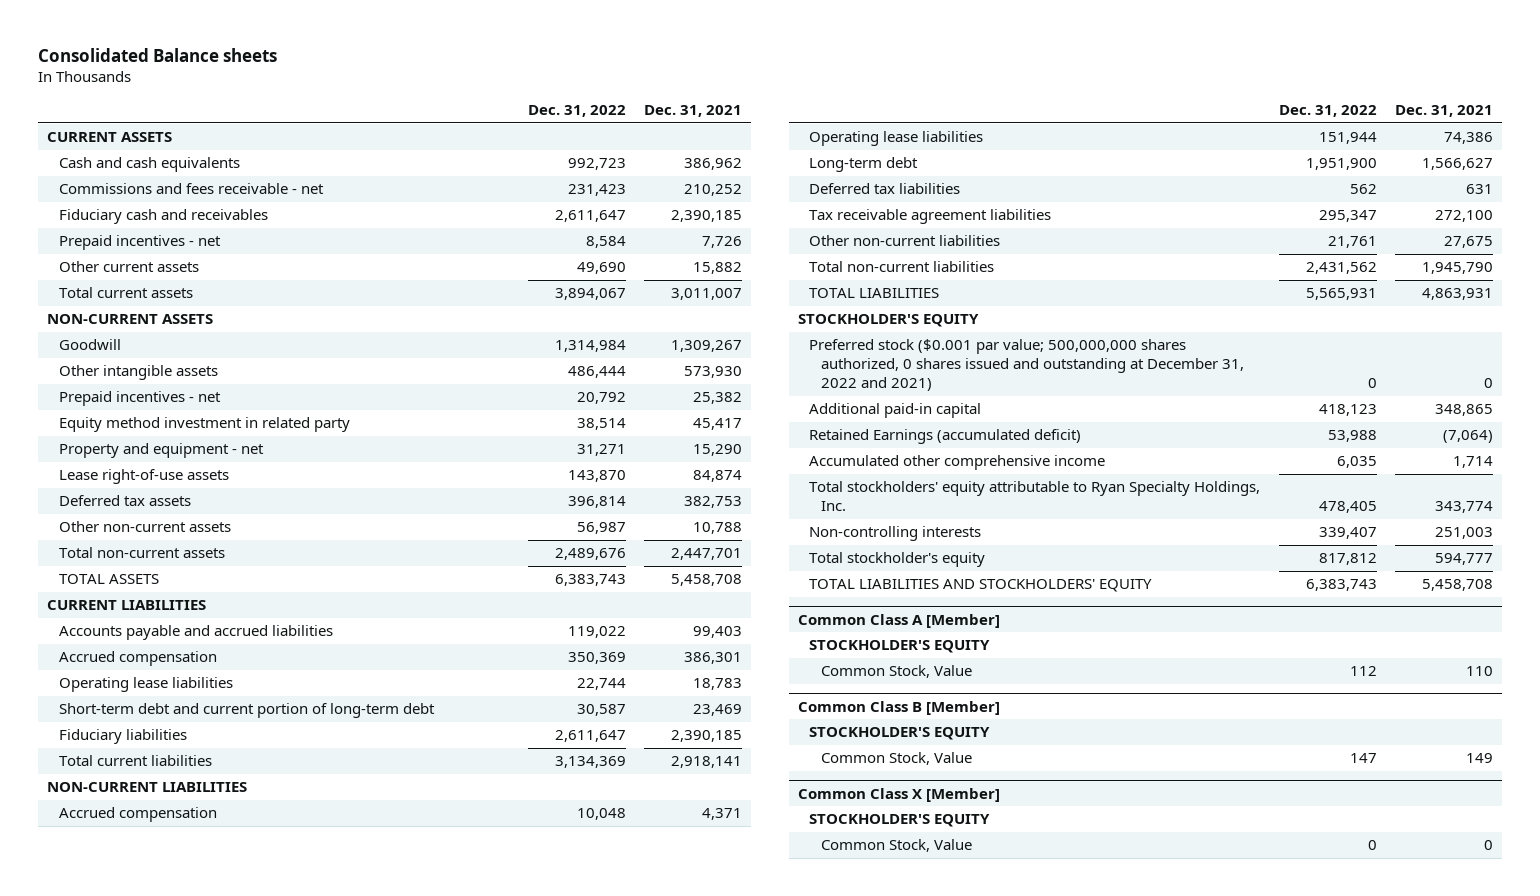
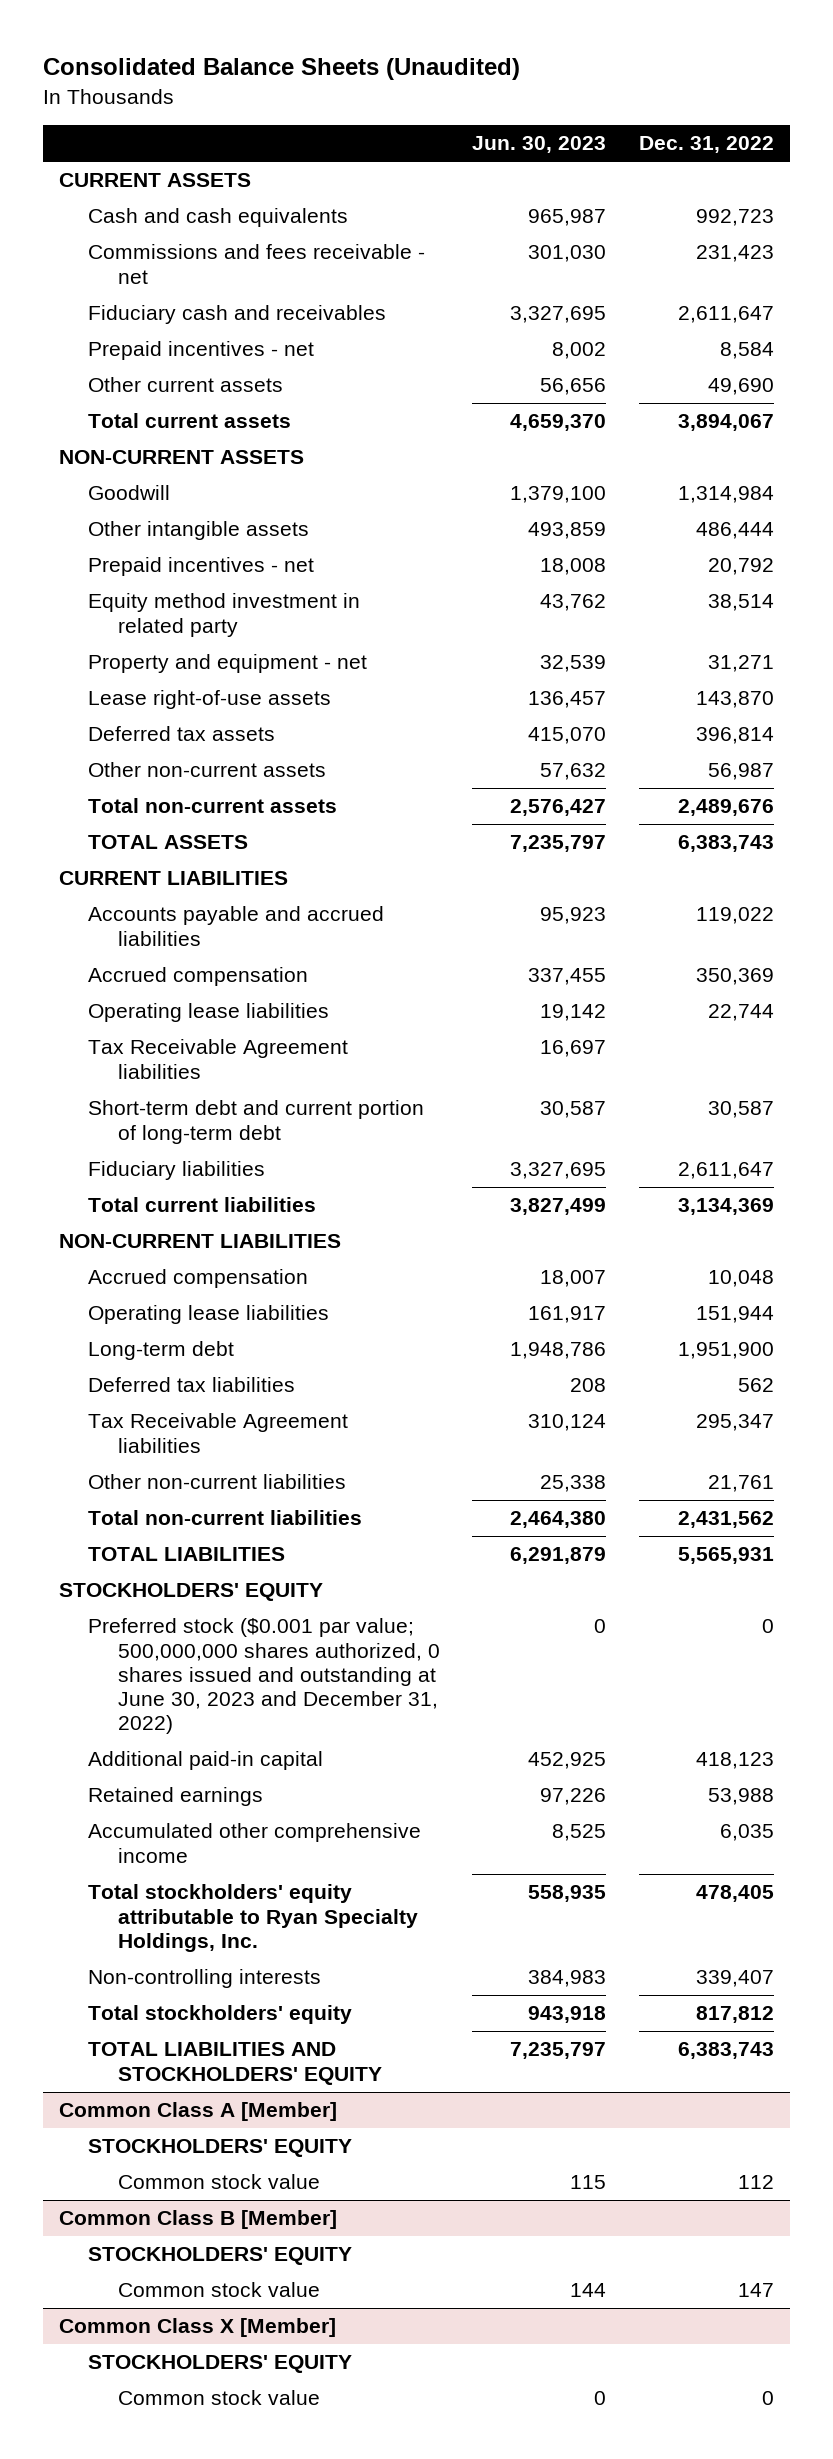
- Consolidated Balance sheets
+ Consolidated Balance Sheets (Unaudited)
- | Dec. 31, 2022 | Dec. 31, 2021
+ | Jun. 30, 2023 | Dec. 31, 2022
+ Tax Receivable Agreement liabilities | 16,697 |
- Tax receivable agreement liabilities | 295,347 | 272,100
+ Tax Receivable Agreement liabilities | 310,124 | 295,347
- STOCKHOLDER'S EQUITY
- Preferred stock ($0.001 par value; 500,000,000 shares authorized, 0 shares issued and outstanding at December 31, 2022 and 2021) | 0 | 0
+ STOCKHOLDERS' EQUITY
+ Preferred stock ($0.001 par value; 500,000,000 shares authorized, 0 shares issued and outstanding at June 30, 2023 and December 31, 2022) | 0 | 0
- Retained Earnings (accumulated deficit) | 53,988 | (7,064)
+ Retained earnings | 97,226 | 53,988
- Total stockholder's equity | 817,812 | 594,777
+ Total stockholders' equity | 943,918 | 817,812
@ Common Class A [Member]
- STOCKHOLDER'S EQUITY
- Common Stock, Value | 112 | 110
+ STOCKHOLDERS' EQUITY
+ Common stock value | 115 | 112
@ Common Class B [Member]
- STOCKHOLDER'S EQUITY
- Common Stock, Value | 147 | 149
+ STOCKHOLDERS' EQUITY
+ Common stock value | 144 | 147
@ Common Class X [Member]
- STOCKHOLDER'S EQUITY
- Common Stock, Value | 0 | 0
+ STOCKHOLDERS' EQUITY
+ Common stock value | 0 | 0

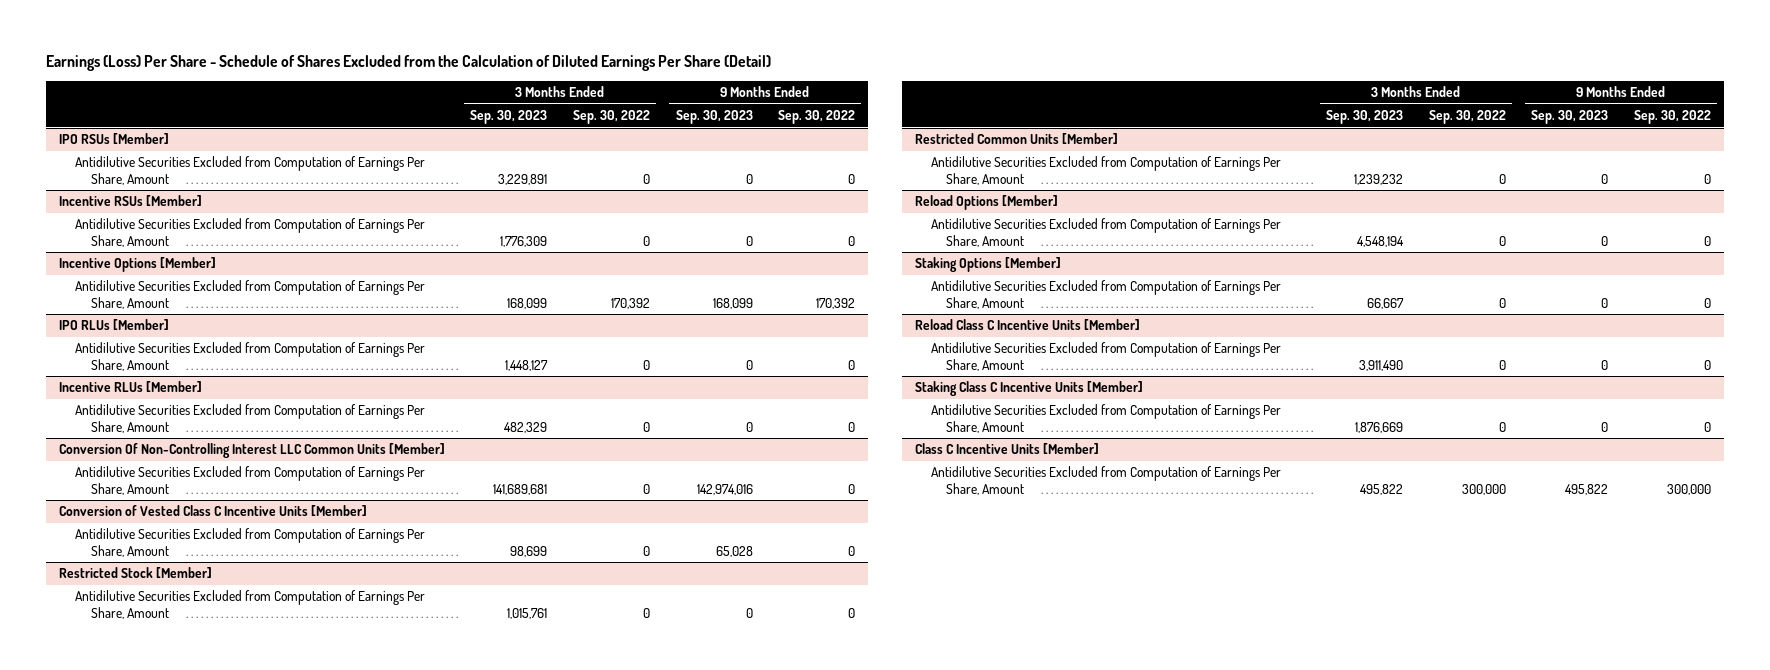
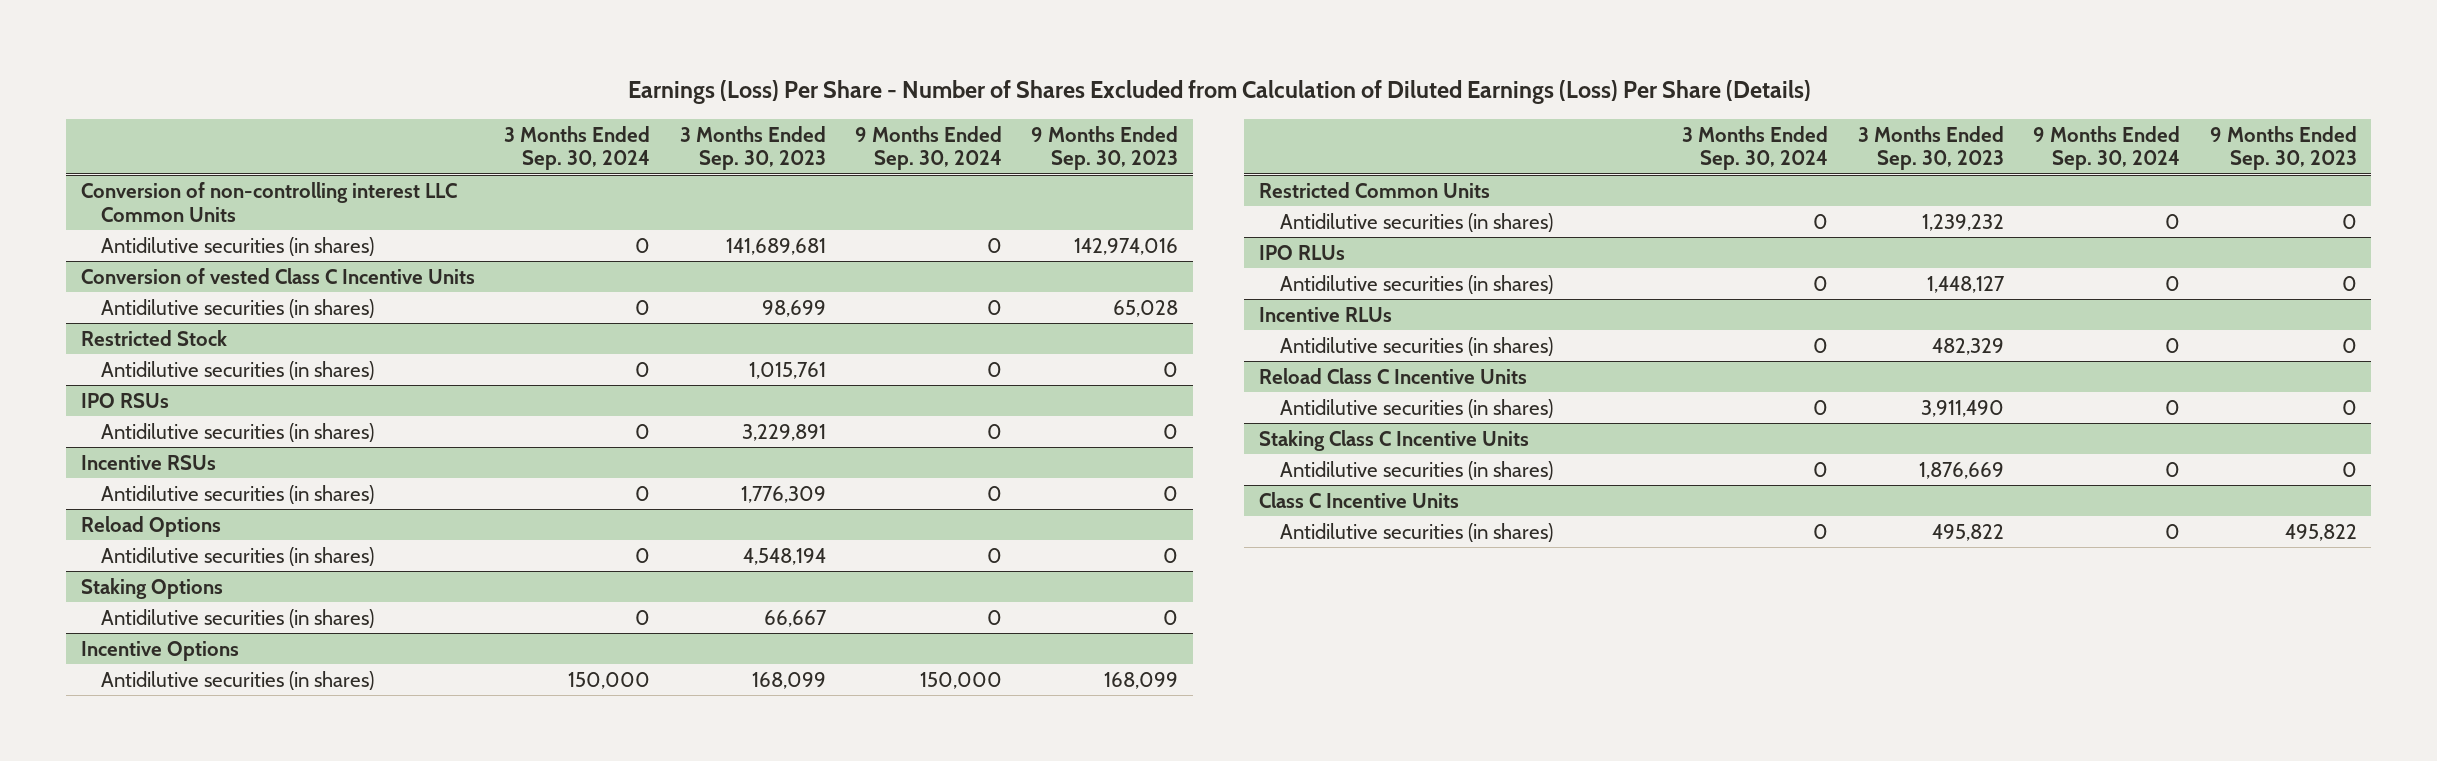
- Earnings (Loss) Per Share - Schedule of Shares Excluded from the Calculation of Diluted Earnings Per Share (Detail)
+ Earnings (Loss) Per Share - Number of Shares Excluded from Calculation of Diluted Earnings (Loss) Per Share (Details)
- | 3 Months Ended Sep. 30, 2023 | 3 Months Ended Sep. 30, 2022 | 9 Months Ended Sep. 30, 2023 | 9 Months Ended Sep. 30, 2022
+ | 3 Months Ended Sep. 30, 2024 | 3 Months Ended Sep. 30, 2023 | 9 Months Ended Sep. 30, 2024 | 9 Months Ended Sep. 30, 2023
- IPO RSUs [Member]
- Antidilutive Securities Excluded from Computation of Earnings Per Share, Amount | 3,229,891 | 0 | 0 | 0
- Incentive RSUs [Member]
- Antidilutive Securities Excluded from Computation of Earnings Per Share, Amount | 1,776,309 | 0 | 0 | 0
- Incentive Options [Member]
- Antidilutive Securities Excluded from Computation of Earnings Per Share, Amount | 168,099 | 170,392 | 168,099 | 170,392
- IPO RLUs [Member]
- Antidilutive Securities Excluded from Computation of Earnings Per Share, Amount | 1,448,127 | 0 | 0 | 0
- Incentive RLUs [Member]
- Antidilutive Securities Excluded from Computation of Earnings Per Share, Amount | 482,329 | 0 | 0 | 0
- Conversion Of Non-Controlling Interest LLC Common Units [Member]
- Antidilutive Securities Excluded from Computation of Earnings Per Share, Amount | 141,689,681 | 0 | 142,974,016 | 0
- Conversion of Vested Class C Incentive Units [Member]
- Antidilutive Securities Excluded from Computation of Earnings Per Share, Amount | 98,699 | 0 | 65,028 | 0
- Restricted Stock [Member]
- Antidilutive Securities Excluded from Computation of Earnings Per Share, Amount | 1,015,761 | 0 | 0 | 0
- Restricted Common Units [Member]
- Antidilutive Securities Excluded from Computation of Earnings Per Share, Amount | 1,239,232 | 0 | 0 | 0
- Reload Options [Member]
- Antidilutive Securities Excluded from Computation of Earnings Per Share, Amount | 4,548,194 | 0 | 0 | 0
- Staking Options [Member]
- Antidilutive Securities Excluded from Computation of Earnings Per Share, Amount | 66,667 | 0 | 0 | 0
- Reload Class C Incentive Units [Member]
- Antidilutive Securities Excluded from Computation of Earnings Per Share, Amount | 3,911,490 | 0 | 0 | 0
- Staking Class C Incentive Units [Member]
- Antidilutive Securities Excluded from Computation of Earnings Per Share, Amount | 1,876,669 | 0 | 0 | 0
- Class C Incentive Units [Member]
- Antidilutive Securities Excluded from Computation of Earnings Per Share, Amount | 495,822 | 300,000 | 495,822 | 300,000
+ Conversion of non-controlling interest LLC Common Units
+ Antidilutive securities (in shares) | 0 | 141,689,681 | 0 | 142,974,016
+ Conversion of vested Class C Incentive Units
+ Antidilutive securities (in shares) | 0 | 98,699 | 0 | 65,028
+ Restricted Stock
+ Antidilutive securities (in shares) | 0 | 1,015,761 | 0 | 0
+ IPO RSUs
+ Antidilutive securities (in shares) | 0 | 3,229,891 | 0 | 0
+ Incentive RSUs
+ Antidilutive securities (in shares) | 0 | 1,776,309 | 0 | 0
+ Reload Options
+ Antidilutive securities (in shares) | 0 | 4,548,194 | 0 | 0
+ Staking Options
+ Antidilutive securities (in shares) | 0 | 66,667 | 0 | 0
+ Incentive Options
+ Antidilutive securities (in shares) | 150,000 | 168,099 | 150,000 | 168,099
+ Restricted Common Units
+ Antidilutive securities (in shares) | 0 | 1,239,232 | 0 | 0
+ IPO RLUs
+ Antidilutive securities (in shares) | 0 | 1,448,127 | 0 | 0
+ Incentive RLUs
+ Antidilutive securities (in shares) | 0 | 482,329 | 0 | 0
+ Reload Class C Incentive Units
+ Antidilutive securities (in shares) | 0 | 3,911,490 | 0 | 0
+ Staking Class C Incentive Units
+ Antidilutive securities (in shares) | 0 | 1,876,669 | 0 | 0
+ Class C Incentive Units
+ Antidilutive securities (in shares) | 0 | 495,822 | 0 | 495,822

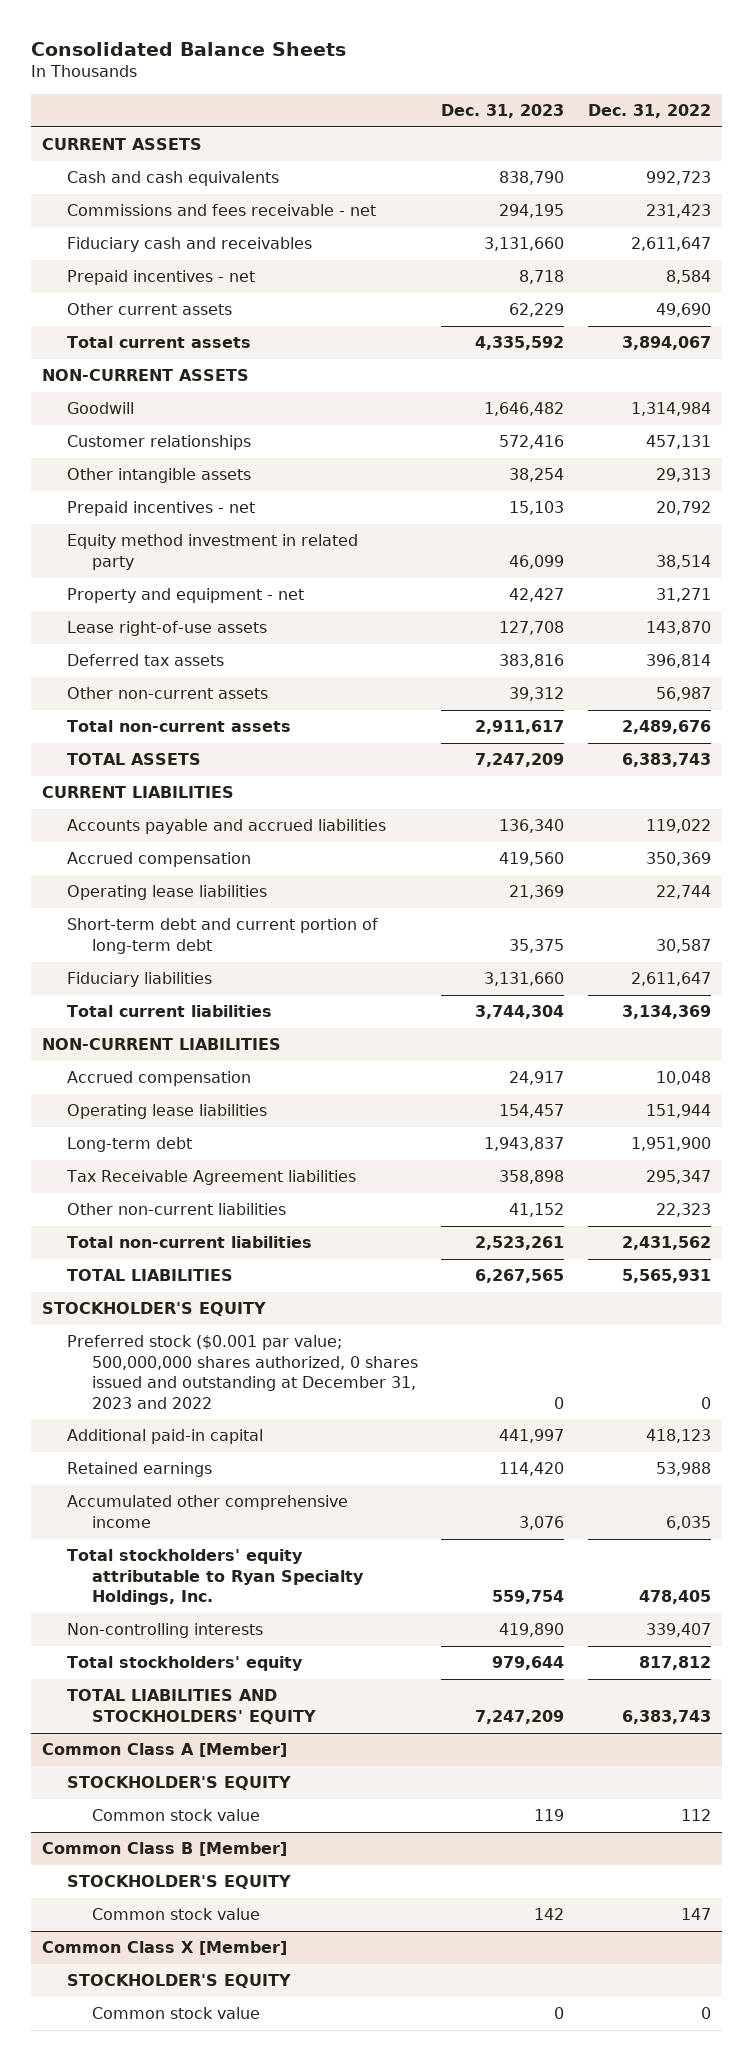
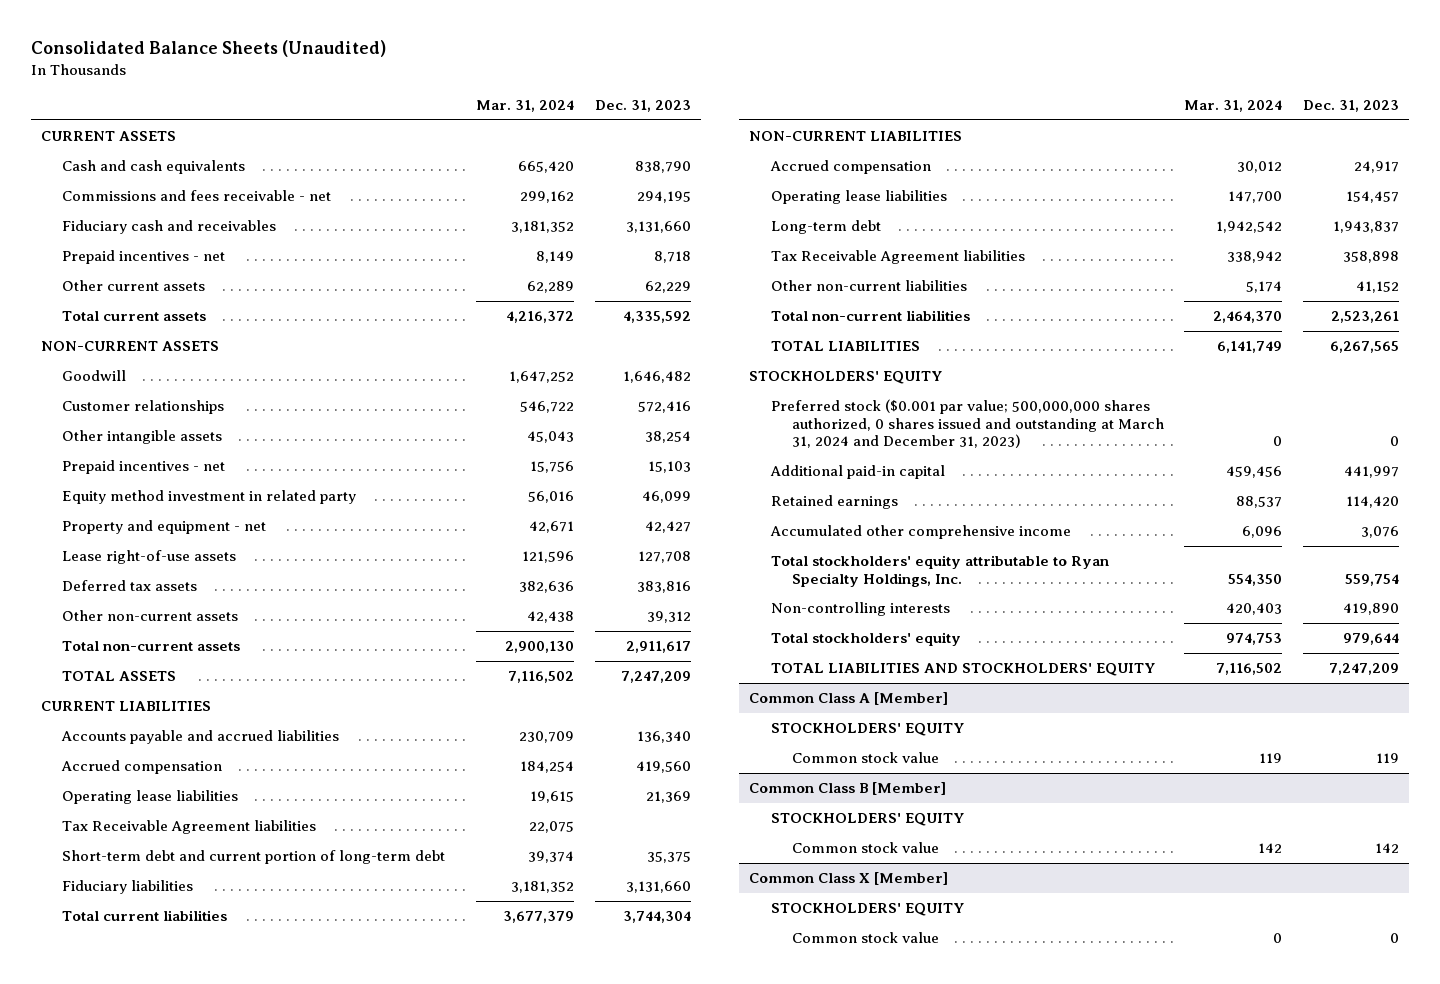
- Consolidated Balance Sheets
+ Consolidated Balance Sheets (Unaudited)
- | Dec. 31, 2023 | Dec. 31, 2022
+ | Mar. 31, 2024 | Dec. 31, 2023
+ Tax Receivable Agreement liabilities | 22,075 |
- STOCKHOLDER'S EQUITY
- Preferred stock ($0.001 par value; 500,000,000 shares authorized, 0 shares issued and outstanding at December 31, 2023 and 2022 | 0 | 0
+ STOCKHOLDERS' EQUITY
+ Preferred stock ($0.001 par value; 500,000,000 shares authorized, 0 shares issued and outstanding at March 31, 2024 and December 31, 2023) | 0 | 0
@ Common Class A [Member]
- STOCKHOLDER'S EQUITY
+ STOCKHOLDERS' EQUITY
@ Common Class B [Member]
- STOCKHOLDER'S EQUITY
+ STOCKHOLDERS' EQUITY
@ Common Class X [Member]
- STOCKHOLDER'S EQUITY
+ STOCKHOLDERS' EQUITY

